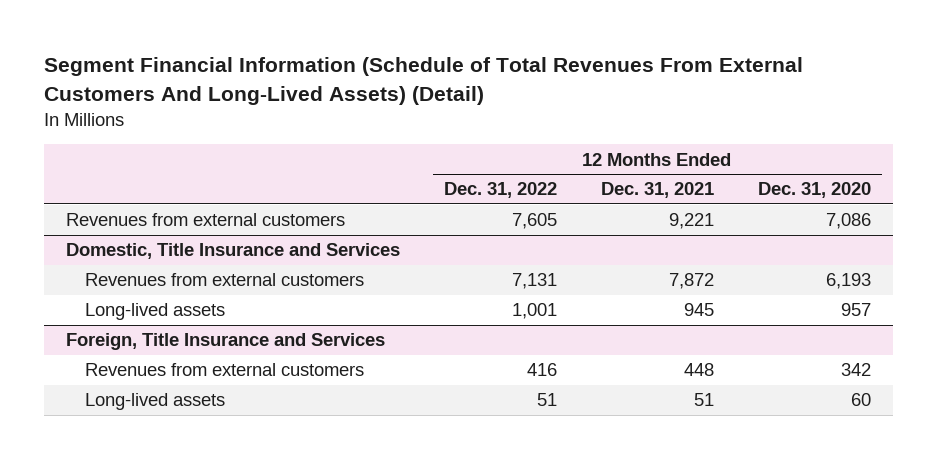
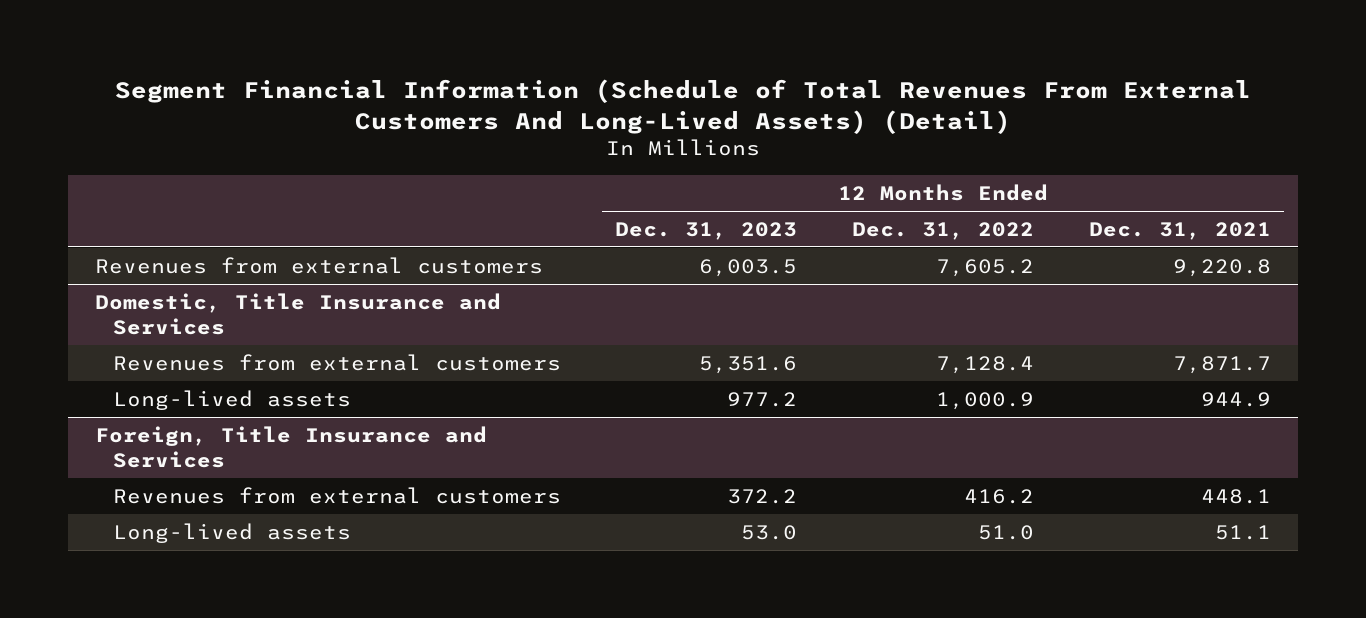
- | 12 Months Ended Dec. 31, 2022 | 12 Months Ended Dec. 31, 2021 | 12 Months Ended Dec. 31, 2020
+ | 12 Months Ended Dec. 31, 2023 | 12 Months Ended Dec. 31, 2022 | 12 Months Ended Dec. 31, 2021
- Revenues from external customers | 7,605 | 9,221 | 7,086
+ Revenues from external customers | 6,003.5 | 7,605.2 | 9,220.8
@ Domestic, Title Insurance and Services
- Revenues from external customers | 7,131 | 7,872 | 6,193
- Long-lived assets | 1,001 | 945 | 957
+ Revenues from external customers | 5,351.6 | 7,128.4 | 7,871.7
+ Long-lived assets | 977.2 | 1,000.9 | 944.9
@ Foreign, Title Insurance and Services
- Revenues from external customers | 416 | 448 | 342
- Long-lived assets | 51 | 51 | 60
+ Revenues from external customers | 372.2 | 416.2 | 448.1
+ Long-lived assets | 53.0 | 51.0 | 51.1

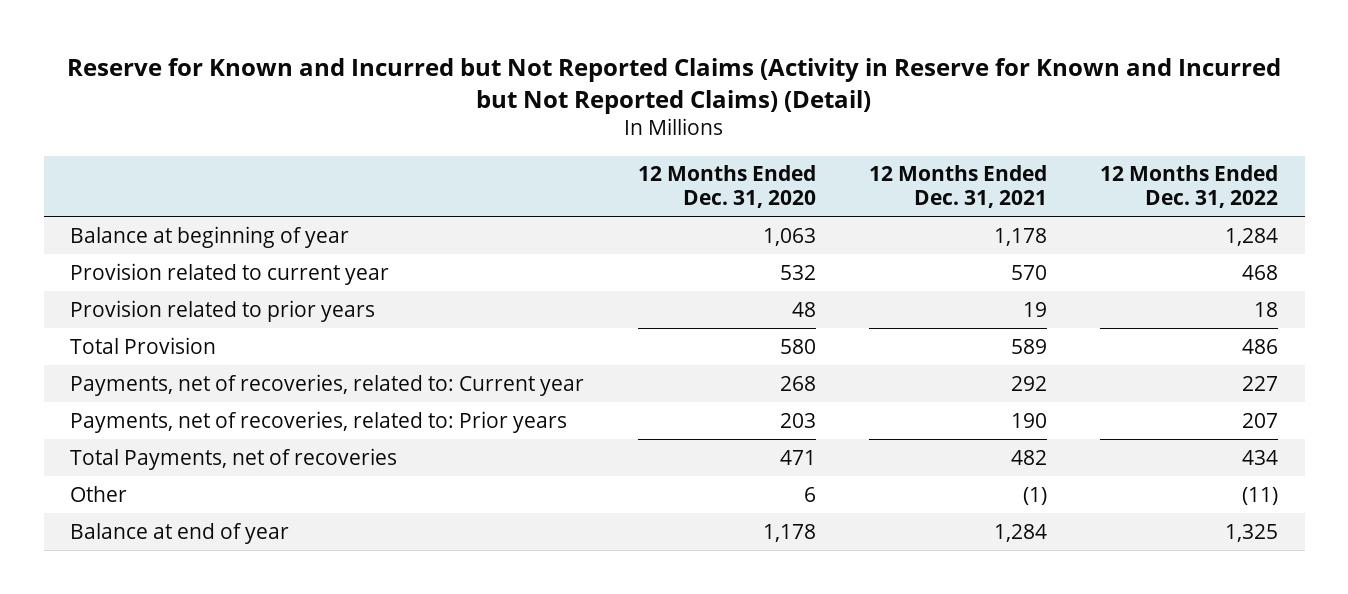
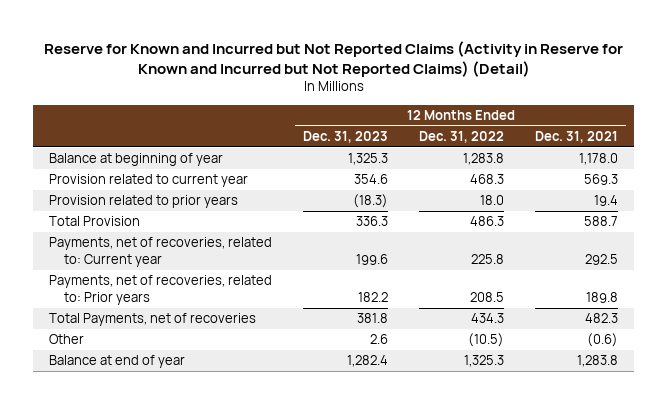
- | 12 Months Ended Dec. 31, 2020 | 12 Months Ended Dec. 31, 2021 | 12 Months Ended Dec. 31, 2022
+ | 12 Months Ended Dec. 31, 2023 | 12 Months Ended Dec. 31, 2022 | 12 Months Ended Dec. 31, 2021
- Balance at beginning of year | 1,063 | 1,178 | 1,284
- Provision related to current year | 532 | 570 | 468
- Provision related to prior years | 48 | 19 | 18
- Total Provision | 580 | 589 | 486
- Payments, net of recoveries, related to: Current year | 268 | 292 | 227
- Payments, net of recoveries, related to: Prior years | 203 | 190 | 207
- Total Payments, net of recoveries | 471 | 482 | 434
- Other | 6 | (1) | (11)
- Balance at end of year | 1,178 | 1,284 | 1,325
+ Balance at beginning of year | 1,325.3 | 1,283.8 | 1,178.0
+ Provision related to current year | 354.6 | 468.3 | 569.3
+ Provision related to prior years | (18.3) | 18.0 | 19.4
+ Total Provision | 336.3 | 486.3 | 588.7
+ Payments, net of recoveries, related to: Current year | 199.6 | 225.8 | 292.5
+ Payments, net of recoveries, related to: Prior years | 182.2 | 208.5 | 189.8
+ Total Payments, net of recoveries | 381.8 | 434.3 | 482.3
+ Other | 2.6 | (10.5) | (0.6)
+ Balance at end of year | 1,282.4 | 1,325.3 | 1,283.8

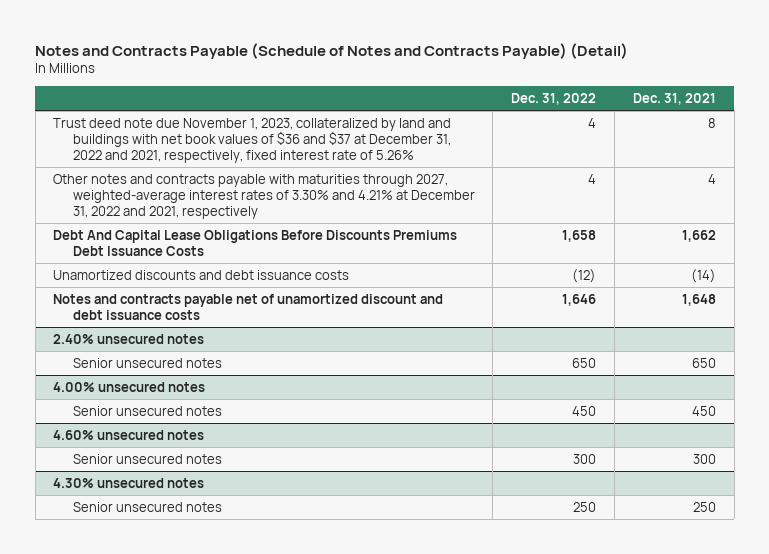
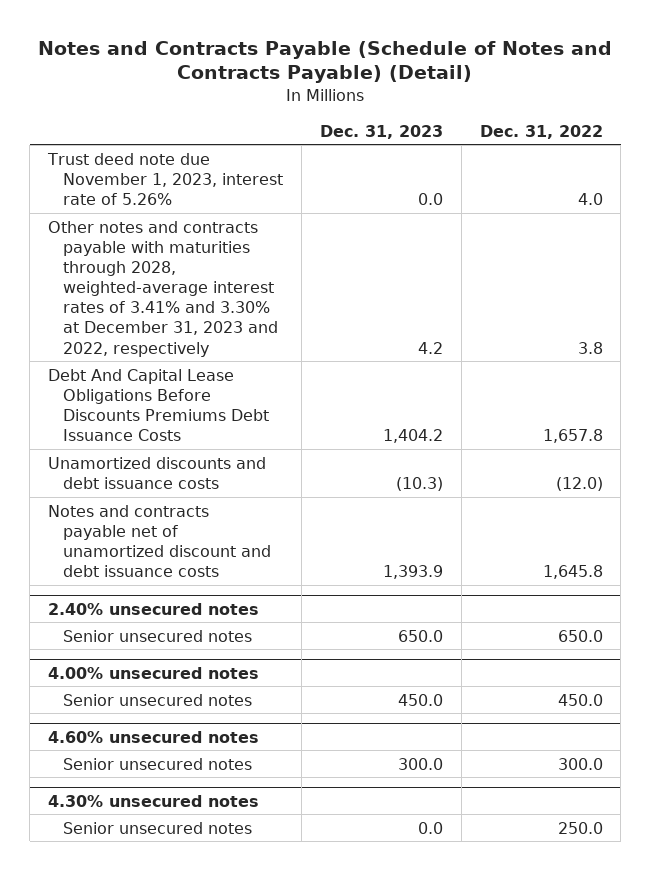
- | Dec. 31, 2022 | Dec. 31, 2021
+ | Dec. 31, 2023 | Dec. 31, 2022
- Trust deed note due November 1, 2023, collateralized by land and buildings with net book values of $36 and $37 at December 31, 2022 and 2021, respectively, fixed interest rate of 5.26% | 4 | 8
- Other notes and contracts payable with maturities through 2027, weighted-average interest rates of 3.30% and 4.21% at December 31, 2022 and 2021, respectively | 4 | 4
- Debt And Capital Lease Obligations Before Discounts Premiums Debt Issuance Costs | 1,658 | 1,662
- Unamortized discounts and debt issuance costs | (12) | (14)
- Notes and contracts payable net of unamortized discount and debt issuance costs | 1,646 | 1,648
+ Trust deed note due November 1, 2023, interest rate of 5.26% | 0.0 | 4.0
+ Other notes and contracts payable with maturities through 2028, weighted-average interest rates of 3.41% and 3.30% at December 31, 2023 and 2022, respectively | 4.2 | 3.8
+ Debt And Capital Lease Obligations Before Discounts Premiums Debt Issuance Costs | 1,404.2 | 1,657.8
+ Unamortized discounts and debt issuance costs | (10.3) | (12.0)
+ Notes and contracts payable net of unamortized discount and debt issuance costs | 1,393.9 | 1,645.8
@ 2.40% unsecured notes
- Senior unsecured notes | 650 | 650
+ Senior unsecured notes | 650.0 | 650.0
@ 4.00% unsecured notes
- Senior unsecured notes | 450 | 450
+ Senior unsecured notes | 450.0 | 450.0
@ 4.60% unsecured notes
- Senior unsecured notes | 300 | 300
+ Senior unsecured notes | 300.0 | 300.0
@ 4.30% unsecured notes
- Senior unsecured notes | 250 | 250
+ Senior unsecured notes | 0.0 | 250.0

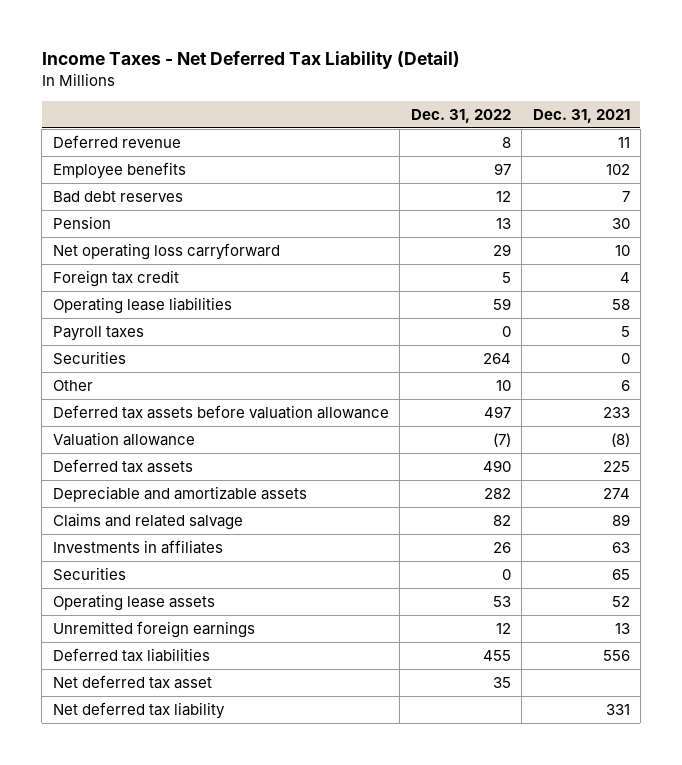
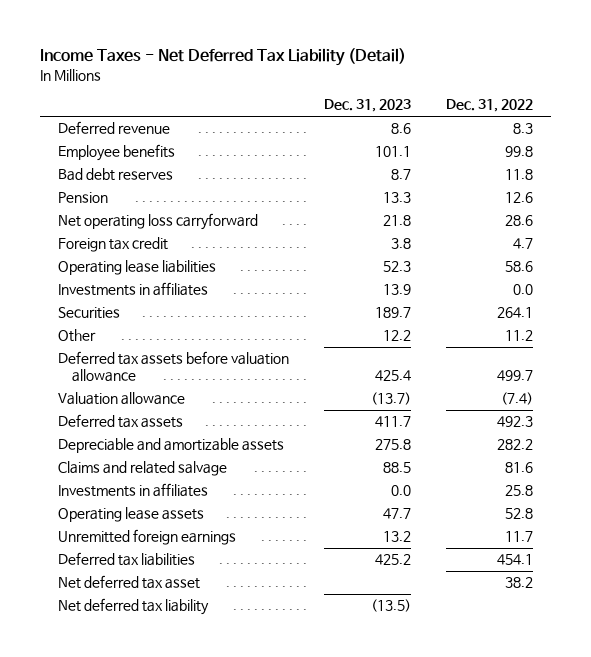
- | Dec. 31, 2022 | Dec. 31, 2021
+ | Dec. 31, 2023 | Dec. 31, 2022
- Deferred revenue | 8 | 11
- Employee benefits | 97 | 102
- Bad debt reserves | 12 | 7
- Pension | 13 | 30
- Net operating loss carryforward | 29 | 10
- Foreign tax credit | 5 | 4
- Operating lease liabilities | 59 | 58
- Payroll taxes | 0 | 5
- Securities | 264 | 0
- Other | 10 | 6
- Deferred tax assets before valuation allowance | 497 | 233
- Valuation allowance | (7) | (8)
- Deferred tax assets | 490 | 225
- Depreciable and amortizable assets | 282 | 274
- Claims and related salvage | 82 | 89
- Investments in affiliates | 26 | 63
- Securities | 0 | 65
- Operating lease assets | 53 | 52
- Unremitted foreign earnings | 12 | 13
- Deferred tax liabilities | 455 | 556
- Net deferred tax asset | 35 |
+ Deferred revenue | 8.6 | 8.3
+ Employee benefits | 101.1 | 99.8
+ Bad debt reserves | 8.7 | 11.8
+ Pension | 13.3 | 12.6
+ Net operating loss carryforward | 21.8 | 28.6
+ Foreign tax credit | 3.8 | 4.7
+ Operating lease liabilities | 52.3 | 58.6
+ Investments in affiliates | 13.9 | 0.0
+ Securities | 189.7 | 264.1
+ Other | 12.2 | 11.2
+ Deferred tax assets before valuation allowance | 425.4 | 499.7
+ Valuation allowance | (13.7) | (7.4)
+ Deferred tax assets | 411.7 | 492.3
+ Depreciable and amortizable assets | 275.8 | 282.2
+ Claims and related salvage | 88.5 | 81.6
+ Investments in affiliates | 0.0 | 25.8
+ Operating lease assets | 47.7 | 52.8
+ Unremitted foreign earnings | 13.2 | 11.7
+ Deferred tax liabilities | 425.2 | 454.1
+ Net deferred tax asset | | 38.2

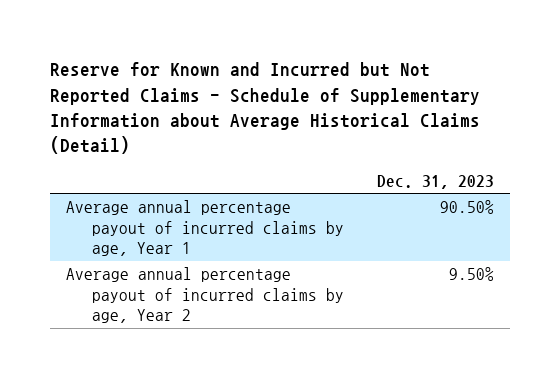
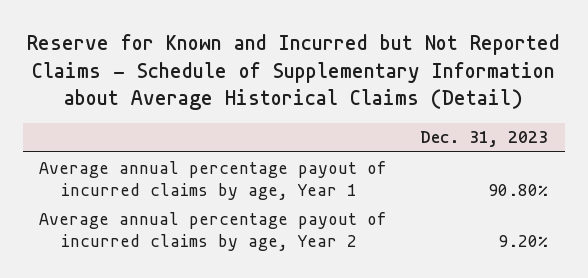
- Average annual percentage payout of incurred claims by age, Year 1 | 90.50%
- Average annual percentage payout of incurred claims by age, Year 2 | 9.50%
+ Average annual percentage payout of incurred claims by age, Year 1 | 90.80%
+ Average annual percentage payout of incurred claims by age, Year 2 | 9.20%

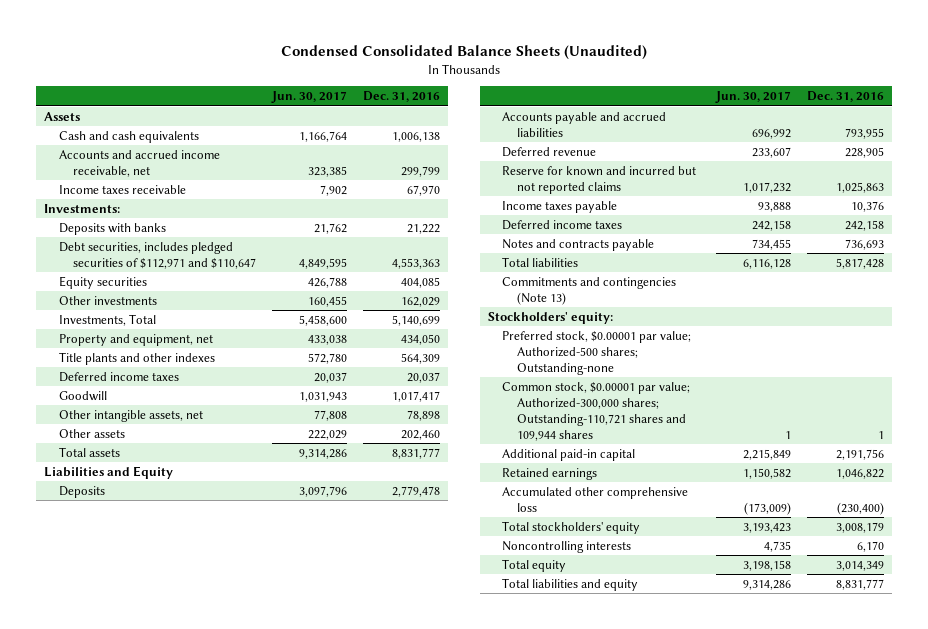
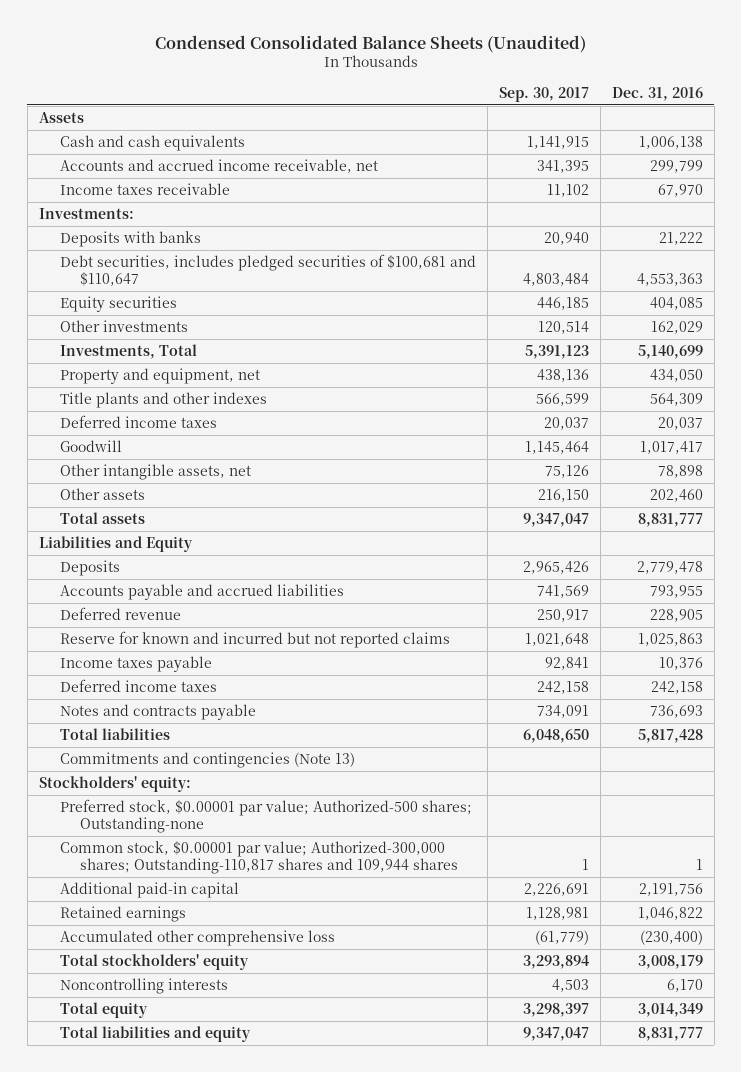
- | Jun. 30, 2017 | Dec. 31, 2016
+ | Sep. 30, 2017 | Dec. 31, 2016
- Debt securities, includes pledged securities of $112,971 and $110,647 | 4,849,595 | 4,553,363
+ Debt securities, includes pledged securities of $100,681 and $110,647 | 4,803,484 | 4,553,363
- Common stock, $0.00001 par value; Authorized-300,000 shares; Outstanding-110,721 shares and 109,944 shares | 1 | 1
+ Common stock, $0.00001 par value; Authorized-300,000 shares; Outstanding-110,817 shares and 109,944 shares | 1 | 1

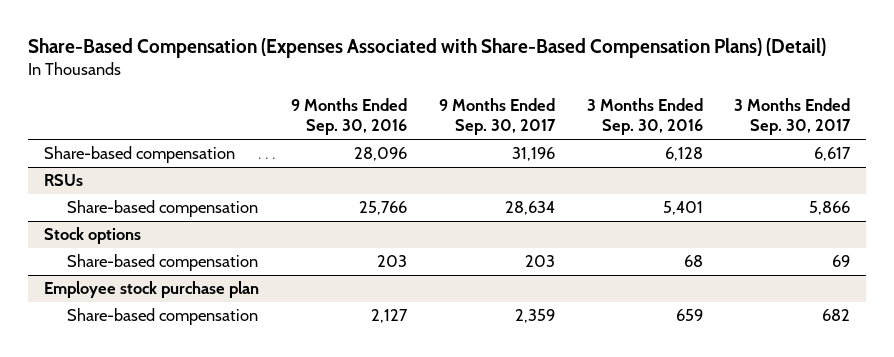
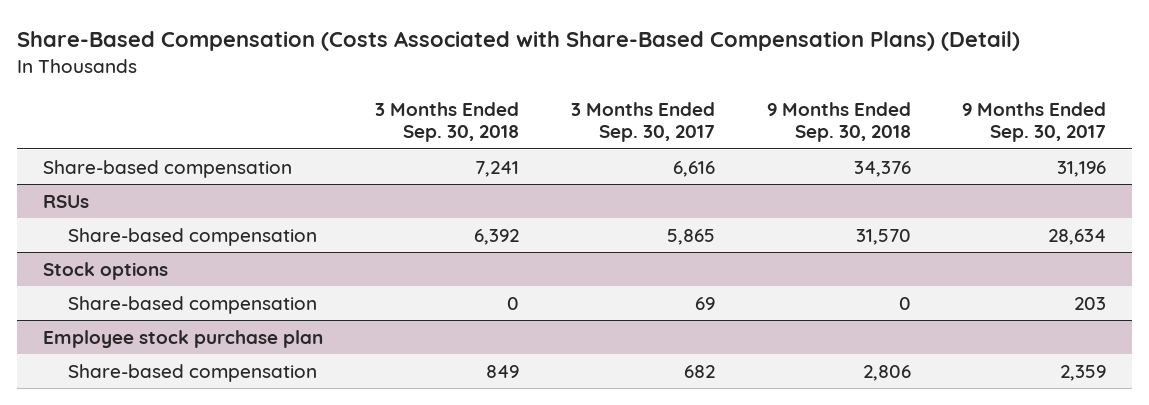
- Share-Based Compensation (Expenses Associated with Share-Based Compensation Plans) (Detail)
+ Share-Based Compensation (Costs Associated with Share-Based Compensation Plans) (Detail)
- | 9 Months Ended Sep. 30, 2016 | 9 Months Ended Sep. 30, 2017 | 3 Months Ended Sep. 30, 2016 | 3 Months Ended Sep. 30, 2017
+ | 3 Months Ended Sep. 30, 2018 | 3 Months Ended Sep. 30, 2017 | 9 Months Ended Sep. 30, 2018 | 9 Months Ended Sep. 30, 2017
- Share-based compensation | 28,096 | 31,196 | 6,128 | 6,617
+ Share-based compensation | 7,241 | 6,616 | 34,376 | 31,196
@ RSUs
- Share-based compensation | 25,766 | 28,634 | 5,401 | 5,866
+ Share-based compensation | 6,392 | 5,865 | 31,570 | 28,634

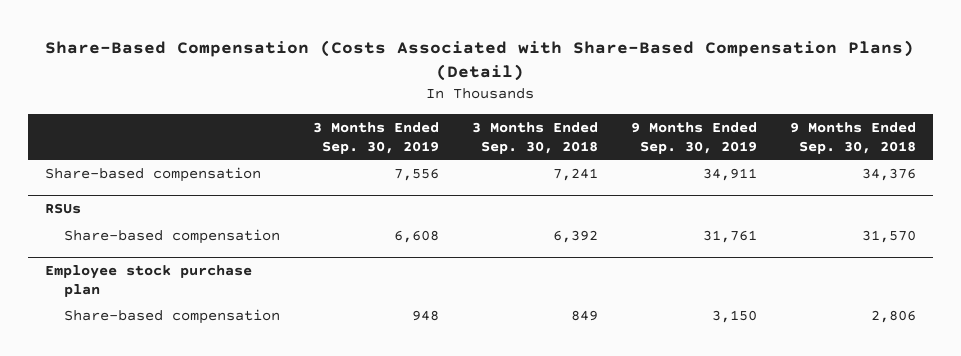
- | 3 Months Ended Sep. 30, 2018 | 3 Months Ended Sep. 30, 2017 | 9 Months Ended Sep. 30, 2018 | 9 Months Ended Sep. 30, 2017
+ | 3 Months Ended Sep. 30, 2019 | 3 Months Ended Sep. 30, 2018 | 9 Months Ended Sep. 30, 2019 | 9 Months Ended Sep. 30, 2018
- Stock options
- Share-based compensation | 0 | 69 | 0 | 203

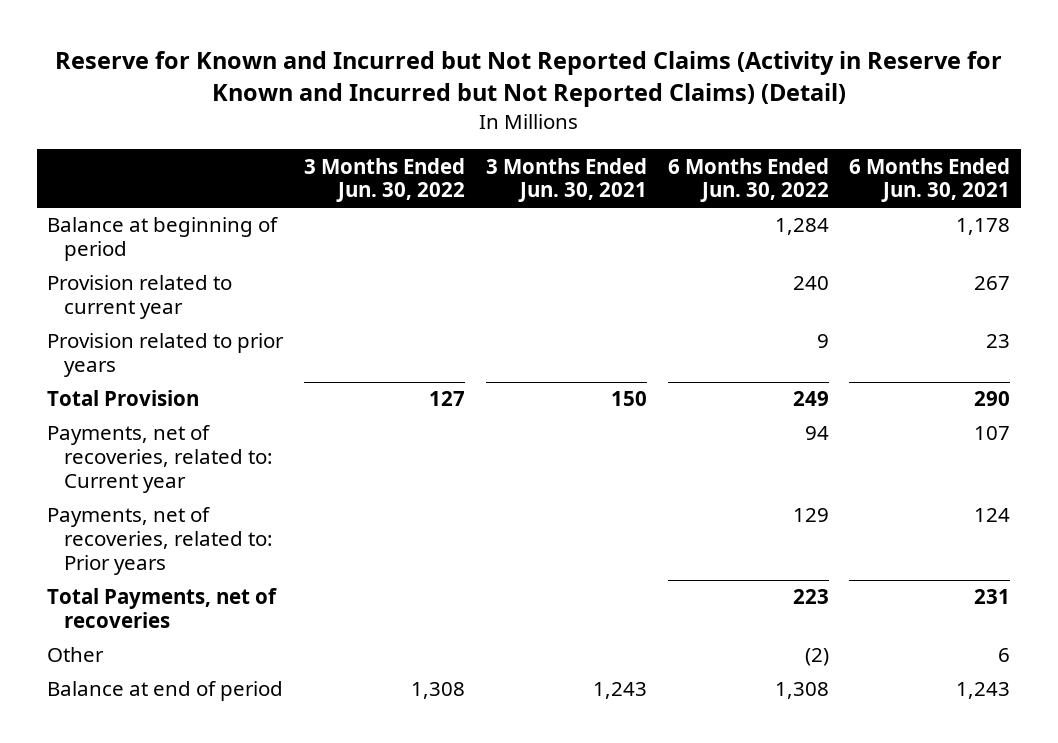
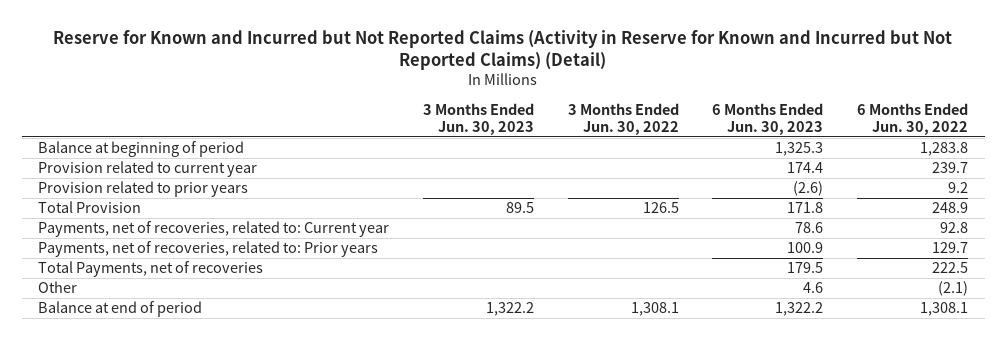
- | 3 Months Ended Jun. 30, 2022 | 3 Months Ended Jun. 30, 2021 | 6 Months Ended Jun. 30, 2022 | 6 Months Ended Jun. 30, 2021
+ | 3 Months Ended Jun. 30, 2023 | 3 Months Ended Jun. 30, 2022 | 6 Months Ended Jun. 30, 2023 | 6 Months Ended Jun. 30, 2022
- Balance at beginning of period | | | 1,284 | 1,178
- Provision related to current year | | | 240 | 267
- Provision related to prior years | | | 9 | 23
- Total Provision | 127 | 150 | 249 | 290
- Payments, net of recoveries, related to: Current year | | | 94 | 107
- Payments, net of recoveries, related to: Prior years | | | 129 | 124
- Total Payments, net of recoveries | | | 223 | 231
- Other | | | (2) | 6
- Balance at end of period | 1,308 | 1,243 | 1,308 | 1,243
+ Balance at beginning of period | | | 1,325.3 | 1,283.8
+ Provision related to current year | | | 174.4 | 239.7
+ Provision related to prior years | | | (2.6) | 9.2
+ Total Provision | 89.5 | 126.5 | 171.8 | 248.9
+ Payments, net of recoveries, related to: Current year | | | 78.6 | 92.8
+ Payments, net of recoveries, related to: Prior years | | | 100.9 | 129.7
+ Total Payments, net of recoveries | | | 179.5 | 222.5
+ Other | | | 4.6 | (2.1)
+ Balance at end of period | 1,322.2 | 1,308.1 | 1,322.2 | 1,308.1

